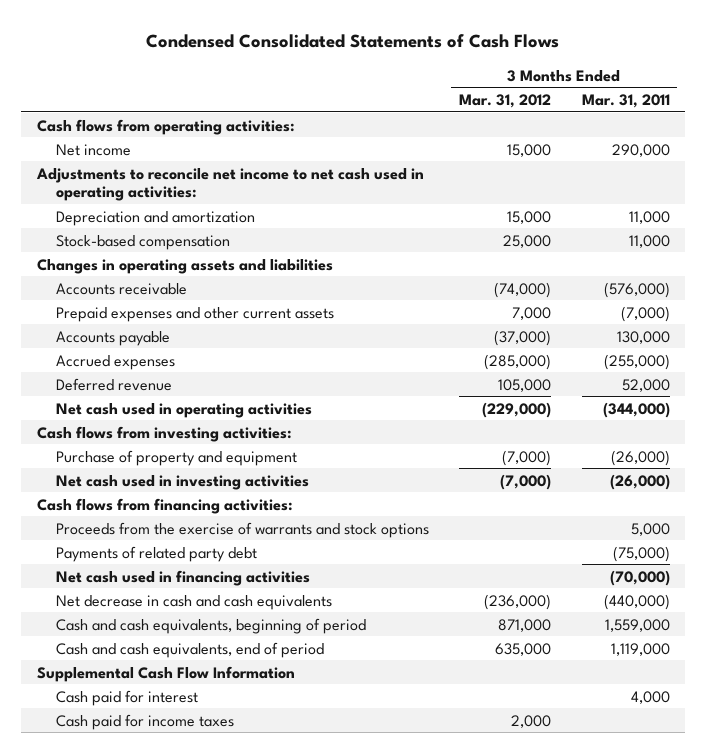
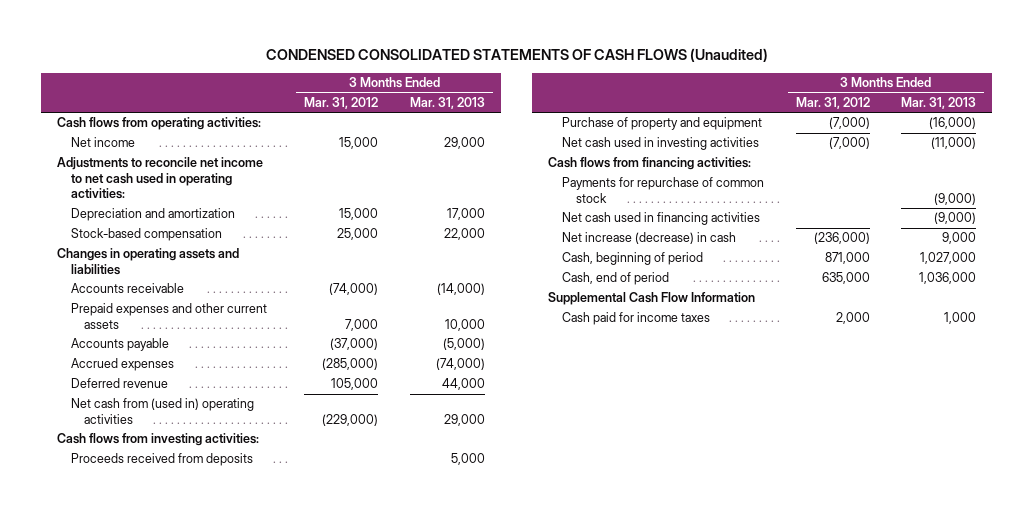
- Condensed Consolidated Statements of Cash Flows
+ CONDENSED CONSOLIDATED STATEMENTS OF CASH FLOWS (Unaudited)
- | 3 Months Ended Mar. 31, 2012 | 3 Months Ended Mar. 31, 2011
+ | 3 Months Ended Mar. 31, 2012 | 3 Months Ended Mar. 31, 2013
- Net cash used in operating activities | (229,000) | (344,000)
+ Net cash from (used in) operating activities | (229,000) | 29,000
+ Proceeds received from deposits | | 5,000
- Proceeds from the exercise of warrants and stock options | | 5,000
- Payments of related party debt | | (75,000)
+ Payments for repurchase of common stock | | (9,000)
- Net decrease in cash and cash equivalents | (236,000) | (440,000)
- Cash and cash equivalents, beginning of period | 871,000 | 1,559,000
- Cash and cash equivalents, end of period | 635,000 | 1,119,000
+ Net increase (decrease) in cash | (236,000) | 9,000
+ Cash, beginning of period | 871,000 | 1,027,000
+ Cash, end of period | 635,000 | 1,036,000
- Cash paid for interest | | 4,000

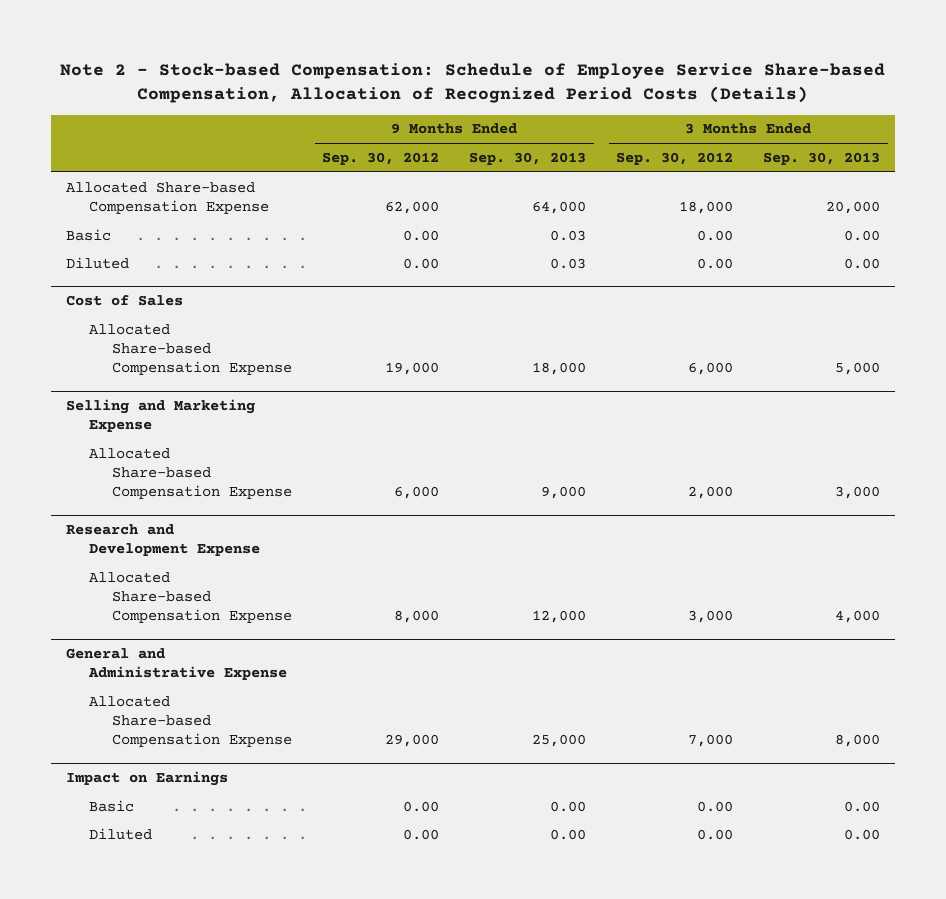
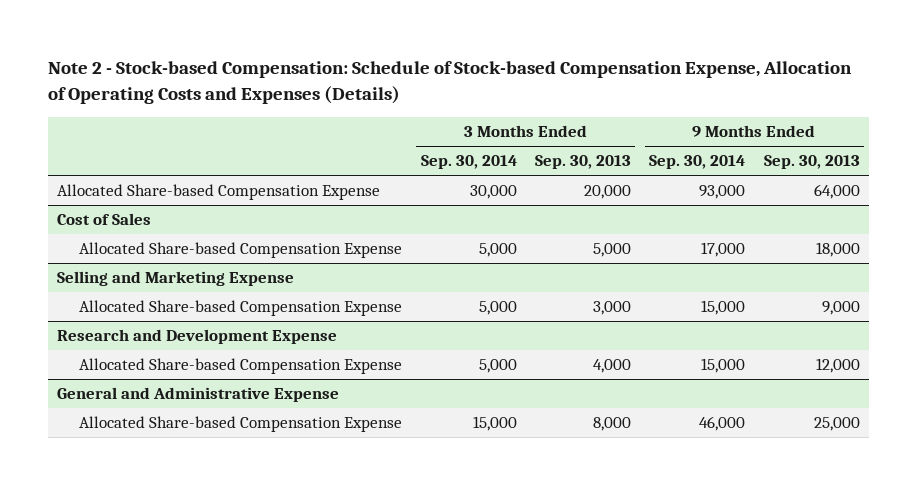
- Note 2 - Stock-based Compensation: Schedule of Employee Service Share-based Compensation, Allocation of Recognized Period Costs (Details)
+ Note 2 - Stock-based Compensation: Schedule of Stock-based Compensation Expense, Allocation of Operating Costs and Expenses (Details)
- | 9 Months Ended Sep. 30, 2012 | 9 Months Ended Sep. 30, 2013 | 3 Months Ended Sep. 30, 2012 | 3 Months Ended Sep. 30, 2013
+ | 3 Months Ended Sep. 30, 2014 | 3 Months Ended Sep. 30, 2013 | 9 Months Ended Sep. 30, 2014 | 9 Months Ended Sep. 30, 2013
- Basic | 0.00 | 0.03 | 0.00 | 0.00
- Diluted | 0.00 | 0.03 | 0.00 | 0.00
- Impact on Earnings
- Basic | 0.00 | 0.00 | 0.00 | 0.00
- Diluted | 0.00 | 0.00 | 0.00 | 0.00

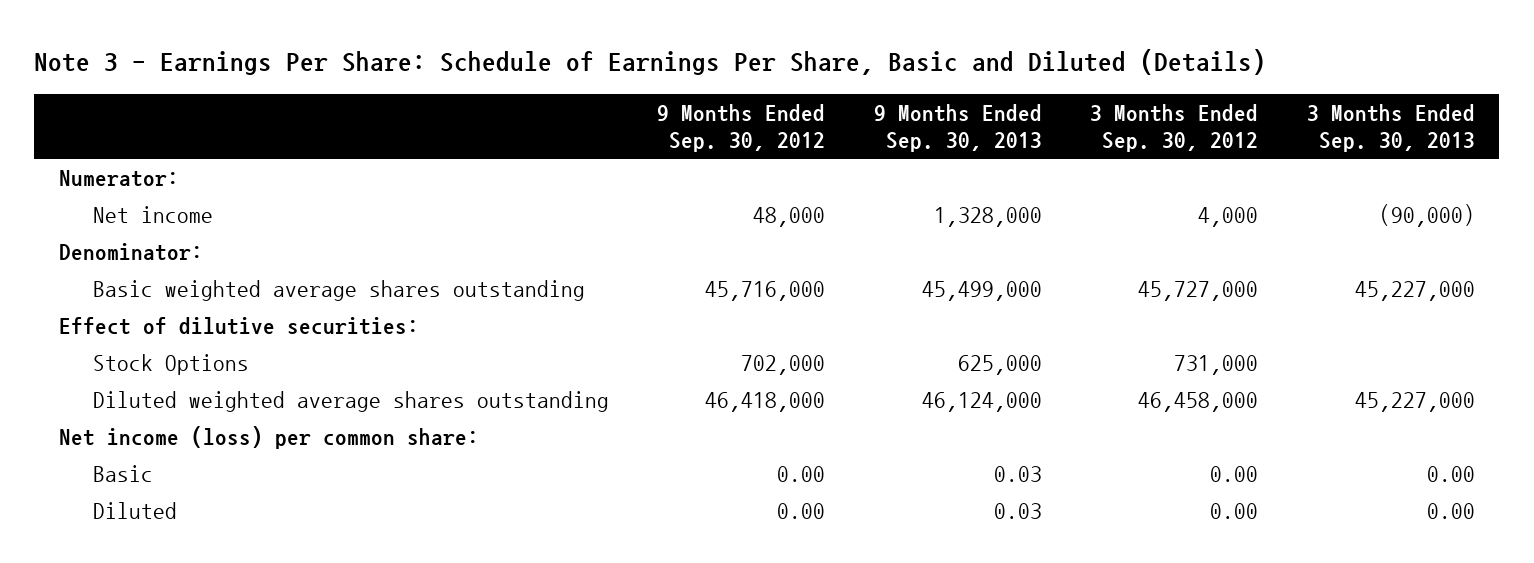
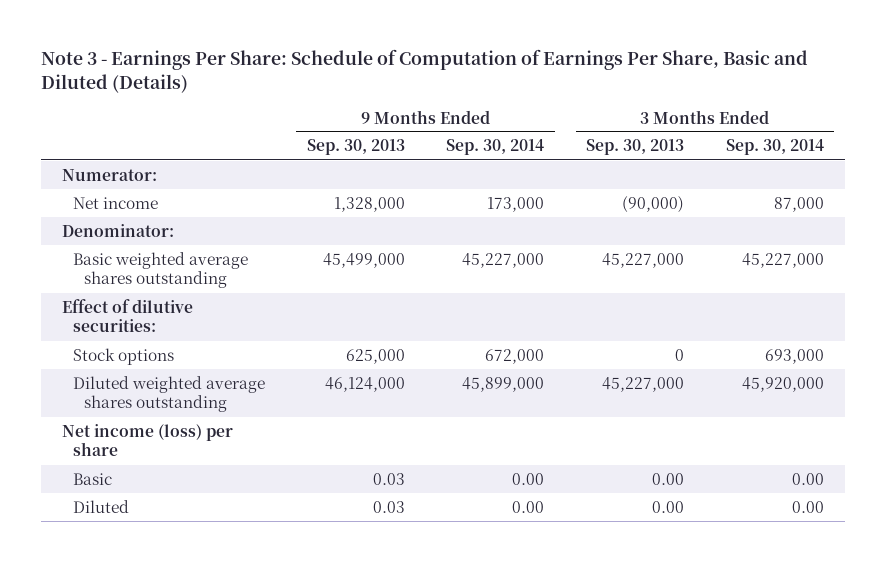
- Note 3 - Earnings Per Share: Schedule of Earnings Per Share, Basic and Diluted (Details)
+ Note 3 - Earnings Per Share: Schedule of Computation of Earnings Per Share, Basic and Diluted (Details)
- | 9 Months Ended Sep. 30, 2012 | 9 Months Ended Sep. 30, 2013 | 3 Months Ended Sep. 30, 2012 | 3 Months Ended Sep. 30, 2013
+ | 9 Months Ended Sep. 30, 2013 | 9 Months Ended Sep. 30, 2014 | 3 Months Ended Sep. 30, 2013 | 3 Months Ended Sep. 30, 2014
- Stock Options | 702,000 | 625,000 | 731,000 |
+ Stock options | 625,000 | 672,000 | 0 | 693,000
- Net income (loss) per common share:
+ Net income (loss) per share

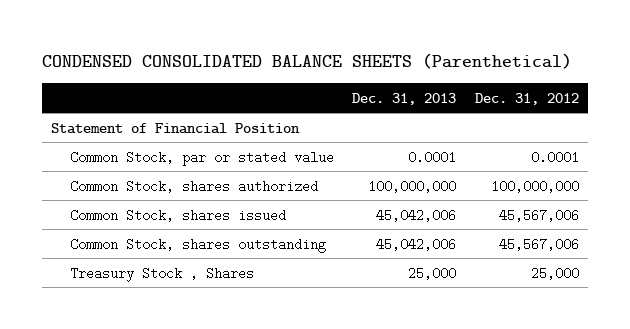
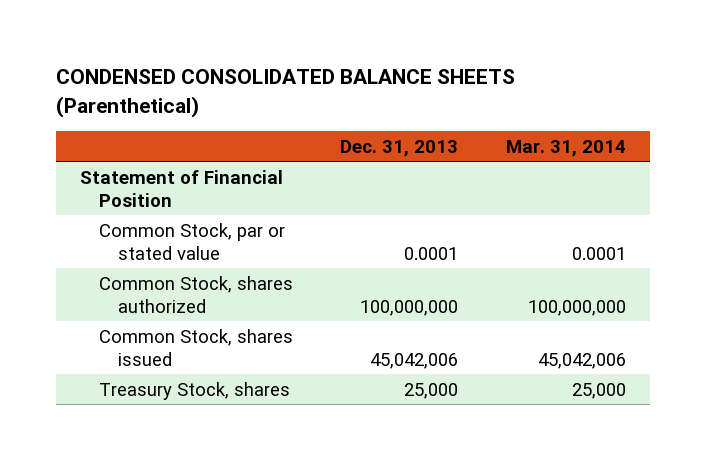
- | Dec. 31, 2013 | Dec. 31, 2012
+ | Dec. 31, 2013 | Mar. 31, 2014
- Common Stock, shares outstanding | 45,042,006 | 45,567,006
- Treasury Stock , Shares | 25,000 | 25,000
+ Treasury Stock, shares | 25,000 | 25,000

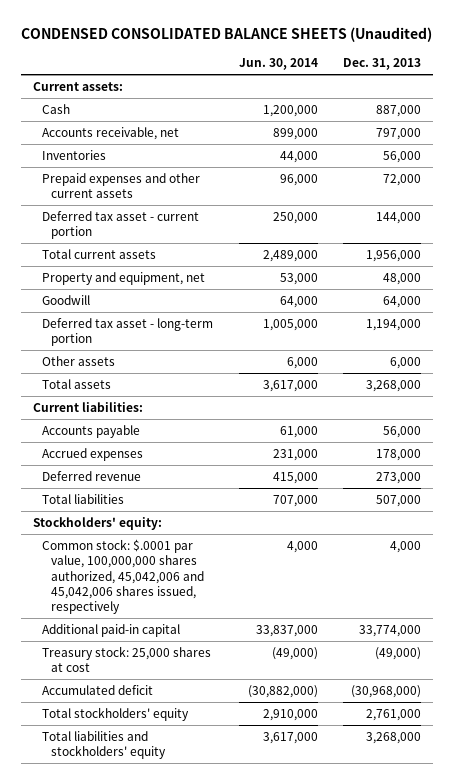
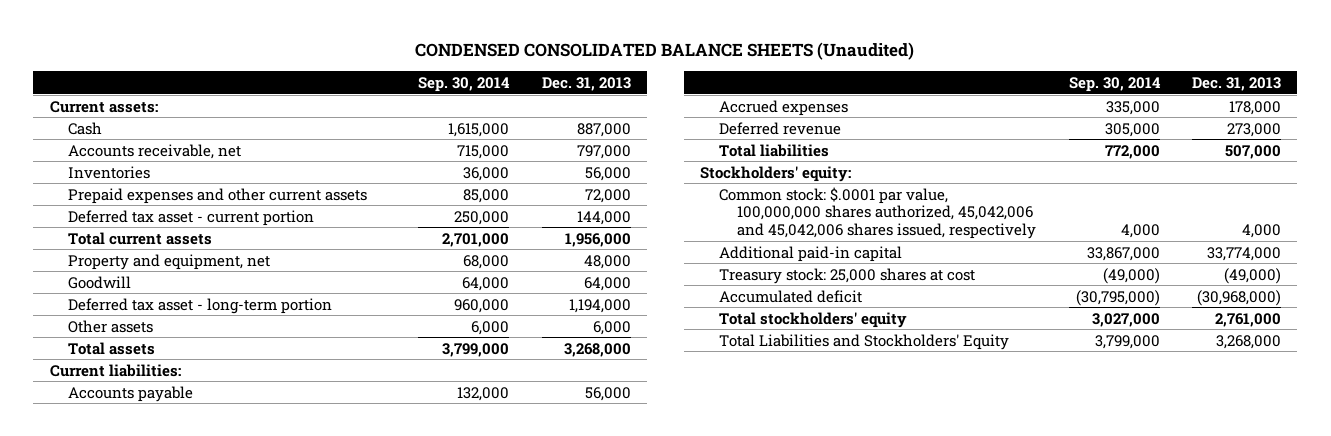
- | Jun. 30, 2014 | Dec. 31, 2013
+ | Sep. 30, 2014 | Dec. 31, 2013
- Total liabilities and stockholders' equity | 3,617,000 | 3,268,000
+ Total Liabilities and Stockholders' Equity | 3,799,000 | 3,268,000

